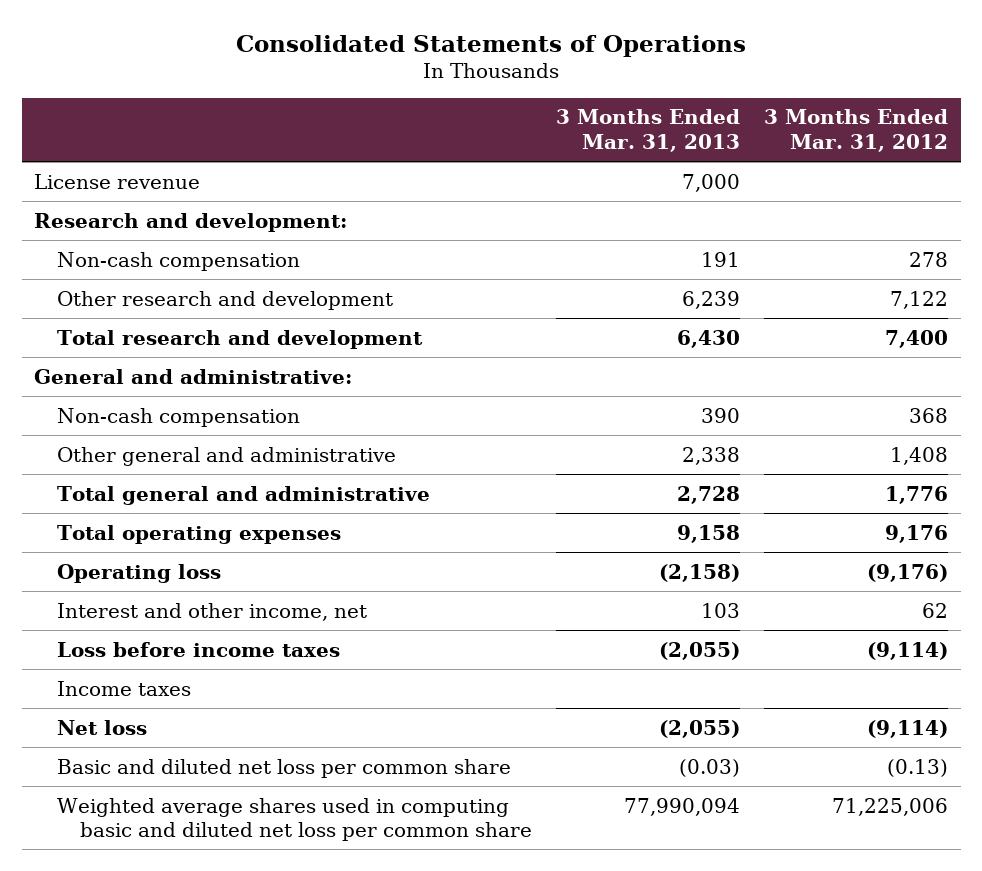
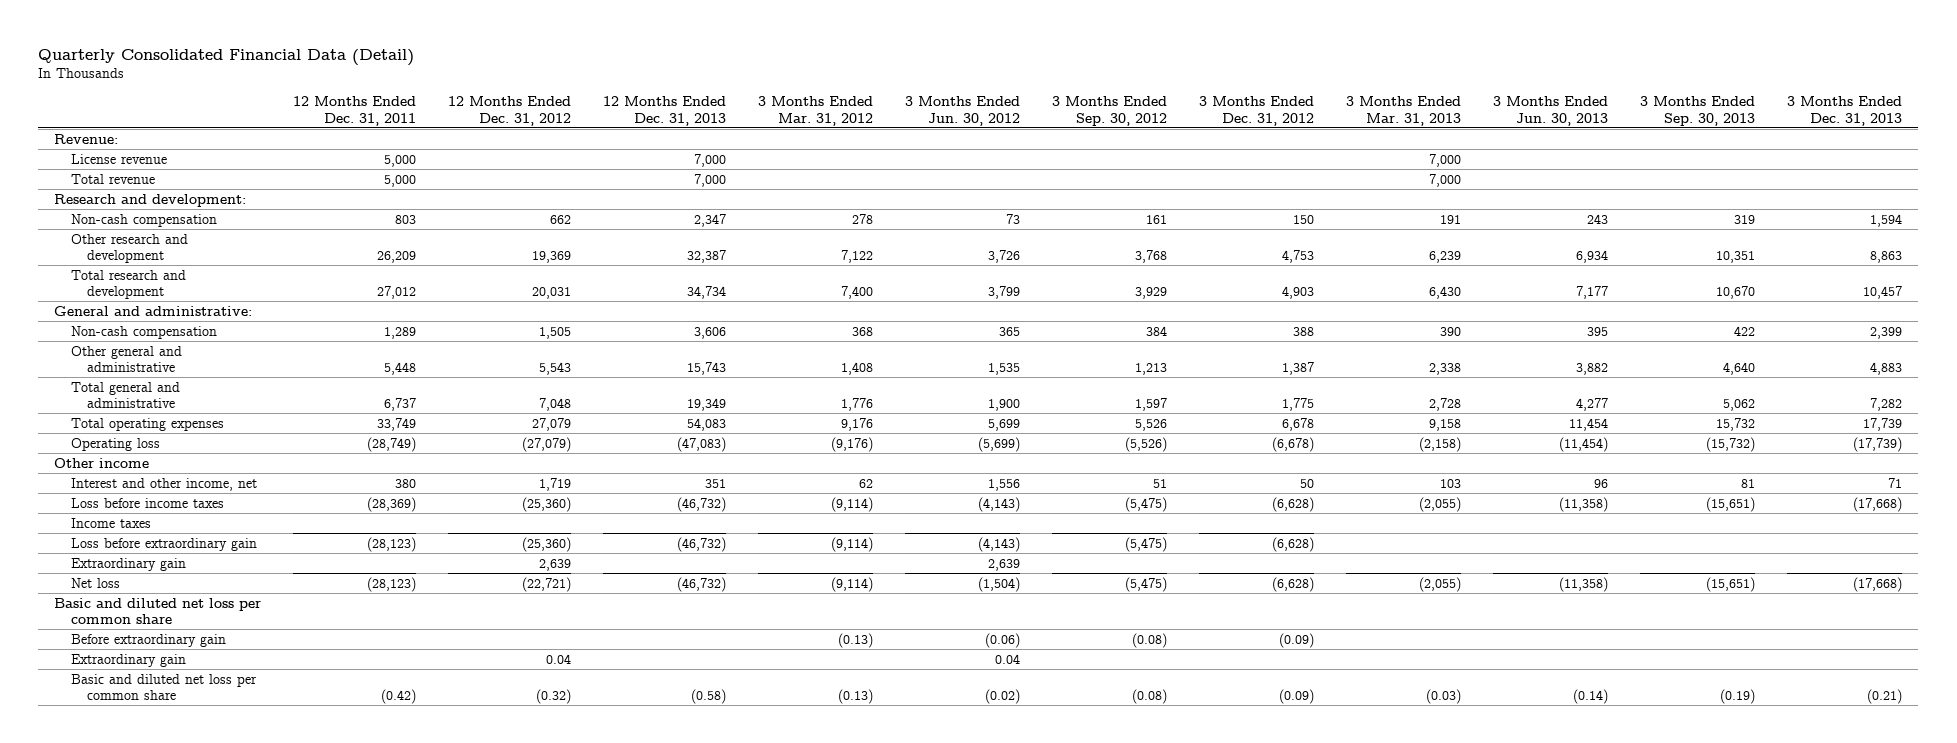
- Consolidated Statements of Operations
+ Quarterly Consolidated Financial Data (Detail)
- | 3 Months Ended Mar. 31, 2013 | 3 Months Ended Mar. 31, 2012
+ | 12 Months Ended Dec. 31, 2011 | 12 Months Ended Dec. 31, 2012 | 12 Months Ended Dec. 31, 2013 | 3 Months Ended Mar. 31, 2012 | 3 Months Ended Jun. 30, 2012 | 3 Months Ended Sep. 30, 2012 | 3 Months Ended Dec. 31, 2012 | 3 Months Ended Mar. 31, 2013 | 3 Months Ended Jun. 30, 2013 | 3 Months Ended Sep. 30, 2013 | 3 Months Ended Dec. 31, 2013
+ Revenue:
+ Total revenue | 5,000 | | 7,000 | | | | | 7,000 | | |
+ Other income
+ Loss before extraordinary gain | (28,123) | (25,360) | (46,732) | (9,114) | (4,143) | (5,475) | (6,628) | | | |
+ Extraordinary gain | | 2,639 | | | 2,639 | | | | | |
+ Basic and diluted net loss per common share
+ Before extraordinary gain | | | | (0.13) | (0.06) | (0.08) | (0.09) | | | |
+ Extraordinary gain | | 0.04 | | | 0.04 | | | | | |
- Weighted average shares used in computing basic and diluted net loss per common share | 77,990,094 | 71,225,006

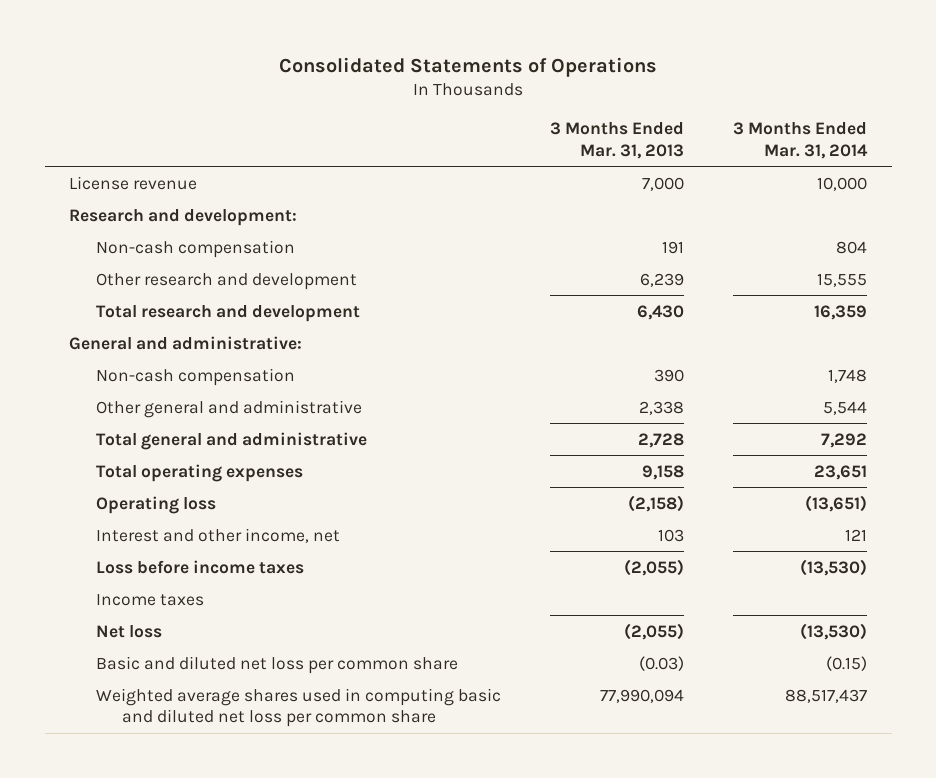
- Quarterly Consolidated Financial Data (Detail)
+ Consolidated Statements of Operations
- | 12 Months Ended Dec. 31, 2011 | 12 Months Ended Dec. 31, 2012 | 12 Months Ended Dec. 31, 2013 | 3 Months Ended Mar. 31, 2012 | 3 Months Ended Jun. 30, 2012 | 3 Months Ended Sep. 30, 2012 | 3 Months Ended Dec. 31, 2012 | 3 Months Ended Mar. 31, 2013 | 3 Months Ended Jun. 30, 2013 | 3 Months Ended Sep. 30, 2013 | 3 Months Ended Dec. 31, 2013
+ | 3 Months Ended Mar. 31, 2013 | 3 Months Ended Mar. 31, 2014
- Revenue:
- Total revenue | 5,000 | | 7,000 | | | | | 7,000 | | |
- Other income
- Loss before extraordinary gain | (28,123) | (25,360) | (46,732) | (9,114) | (4,143) | (5,475) | (6,628) | | | |
- Extraordinary gain | | 2,639 | | | 2,639 | | | | | |
- Basic and diluted net loss per common share
- Before extraordinary gain | | | | (0.13) | (0.06) | (0.08) | (0.09) | | | |
- Extraordinary gain | | 0.04 | | | 0.04 | | | | | |
+ Weighted average shares used in computing basic and diluted net loss per common share | 77,990,094 | 88,517,437

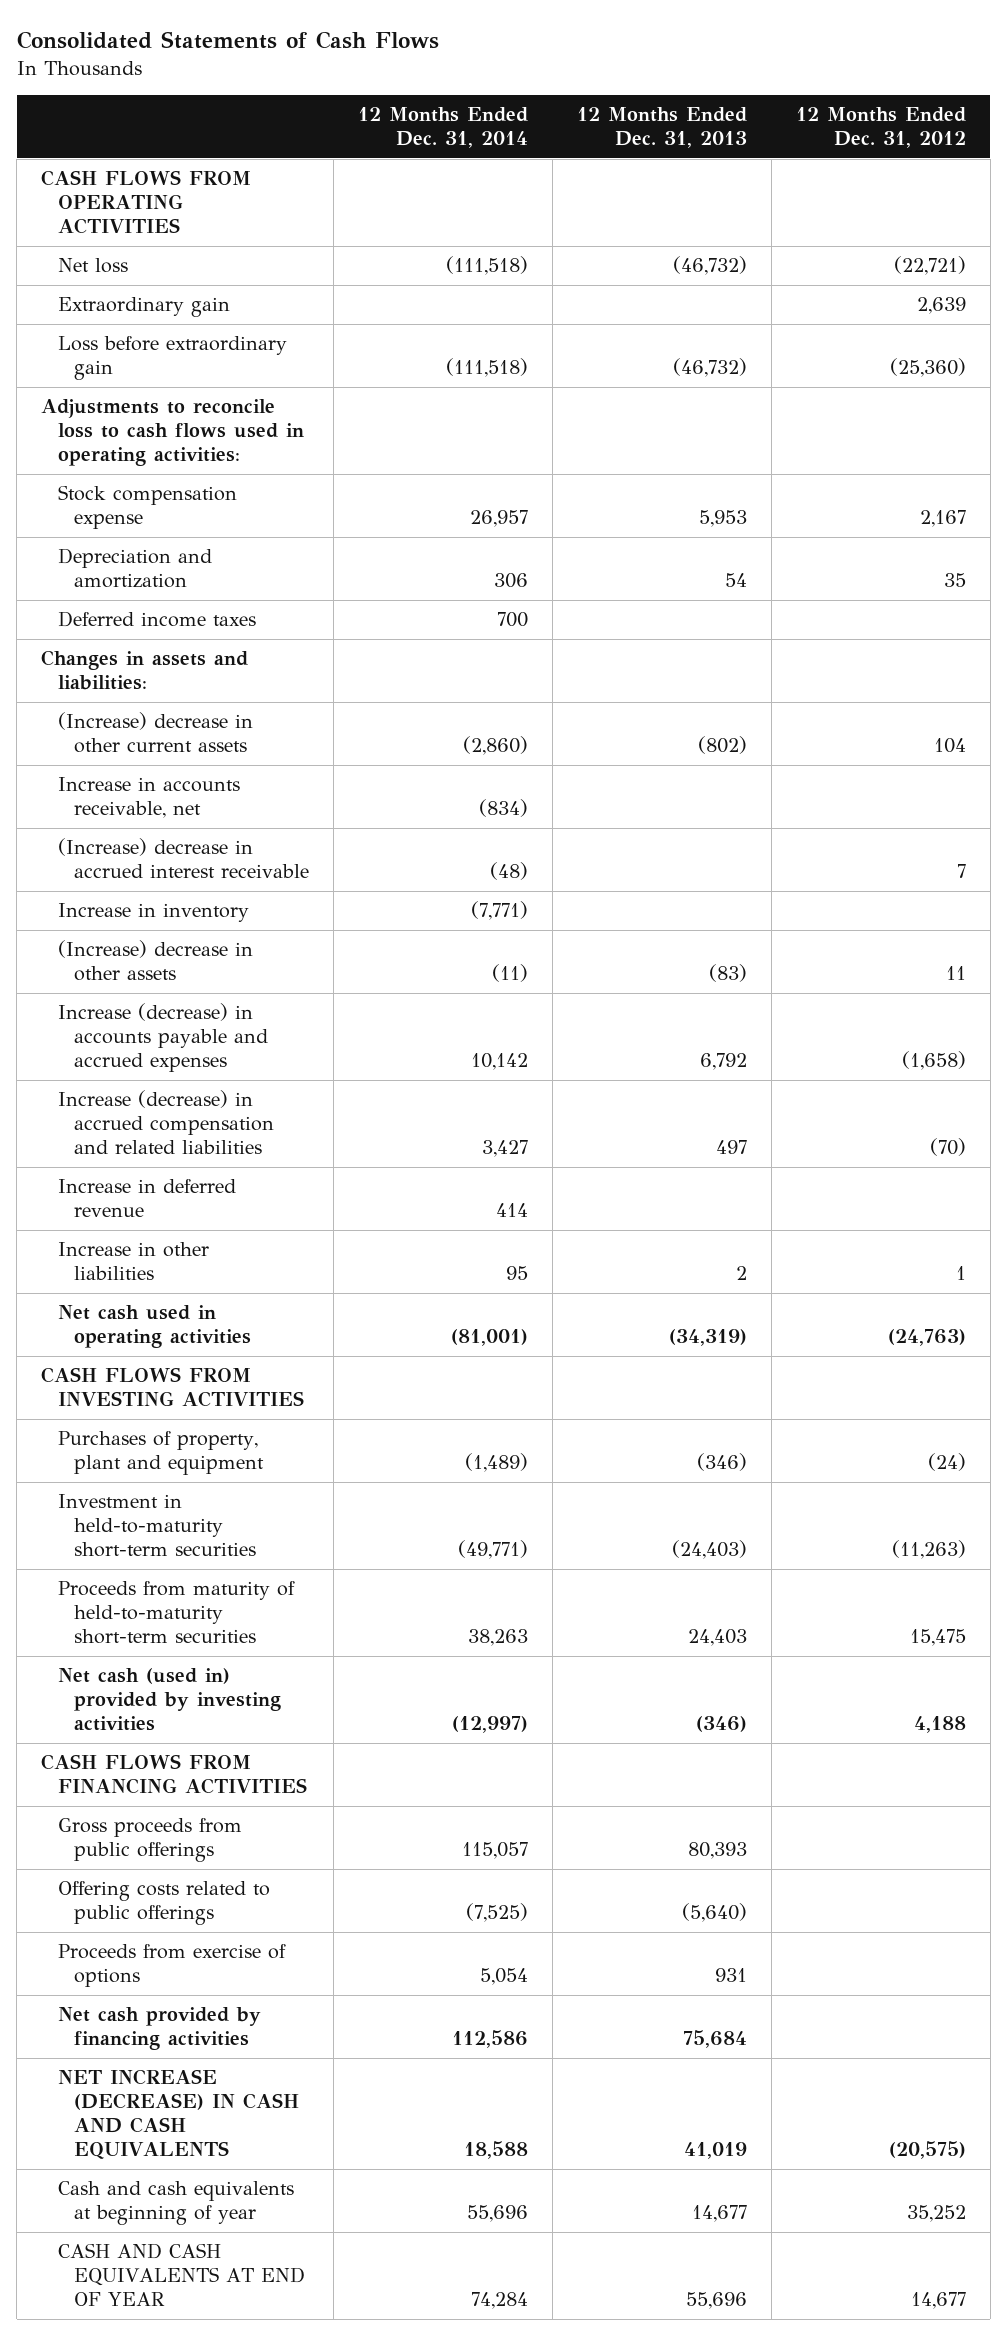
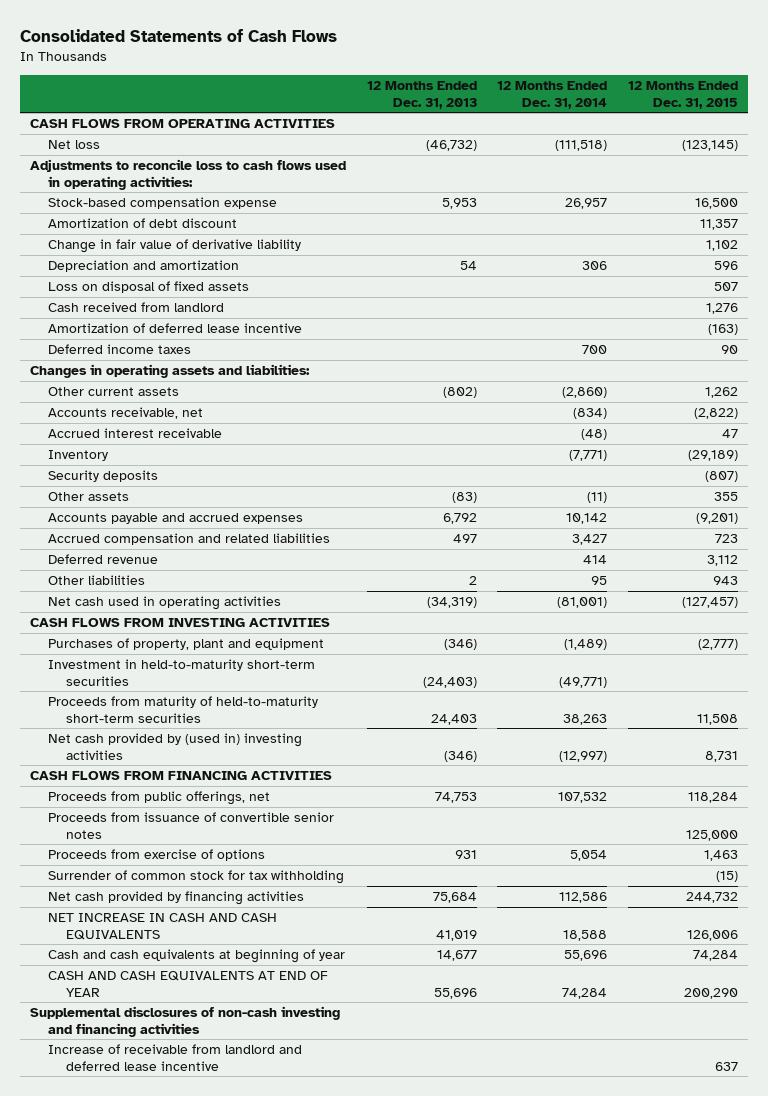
- | 12 Months Ended Dec. 31, 2014 | 12 Months Ended Dec. 31, 2013 | 12 Months Ended Dec. 31, 2012
+ | 12 Months Ended Dec. 31, 2013 | 12 Months Ended Dec. 31, 2014 | 12 Months Ended Dec. 31, 2015
- Extraordinary gain | | | 2,639
- Loss before extraordinary gain | (111,518) | (46,732) | (25,360)
- Stock compensation expense | 26,957 | 5,953 | 2,167
+ Stock-based compensation expense | 5,953 | 26,957 | 16,500
+ Amortization of debt discount | | | 11,357
+ Change in fair value of derivative liability | | | 1,102
+ Loss on disposal of fixed assets | | | 507
+ Cash received from landlord | | | 1,276
+ Amortization of deferred lease incentive | | | (163)
- Changes in assets and liabilities:
- (Increase) decrease in other current assets | (2,860) | (802) | 104
- Increase in accounts receivable, net | (834) | |
- (Increase) decrease in accrued interest receivable | (48) | | 7
- Increase in inventory | (7,771) | |
- (Increase) decrease in other assets | (11) | (83) | 11
- Increase (decrease) in accounts payable and accrued expenses | 10,142 | 6,792 | (1,658)
- Increase (decrease) in accrued compensation and related liabilities | 3,427 | 497 | (70)
- Increase in deferred revenue | 414 | |
- Increase in other liabilities | 95 | 2 | 1
+ Changes in operating assets and liabilities:
+ Other current assets | (802) | (2,860) | 1,262
+ Accounts receivable, net | | (834) | (2,822)
+ Accrued interest receivable | | (48) | 47
+ Inventory | | (7,771) | (29,189)
+ Security deposits | | | (807)
+ Other assets | (83) | (11) | 355
+ Accounts payable and accrued expenses | 6,792 | 10,142 | (9,201)
+ Accrued compensation and related liabilities | 497 | 3,427 | 723
+ Deferred revenue | | 414 | 3,112
+ Other liabilities | 2 | 95 | 943
- Net cash (used in) provided by investing activities | (12,997) | (346) | 4,188
+ Net cash provided by (used in) investing activities | (346) | (12,997) | 8,731
- Gross proceeds from public offerings | 115,057 | 80,393 |
- Offering costs related to public offerings | (7,525) | (5,640) |
+ Proceeds from public offerings, net | 74,753 | 107,532 | 118,284
+ Proceeds from issuance of convertible senior notes | | | 125,000
+ Surrender of common stock for tax withholding | | | (15)
- NET INCREASE (DECREASE) IN CASH AND CASH EQUIVALENTS | 18,588 | 41,019 | (20,575)
+ NET INCREASE IN CASH AND CASH EQUIVALENTS | 41,019 | 18,588 | 126,006
+ Supplemental disclosures of non-cash investing and financing activities
+ Increase of receivable from landlord and deferred lease incentive | | | 637

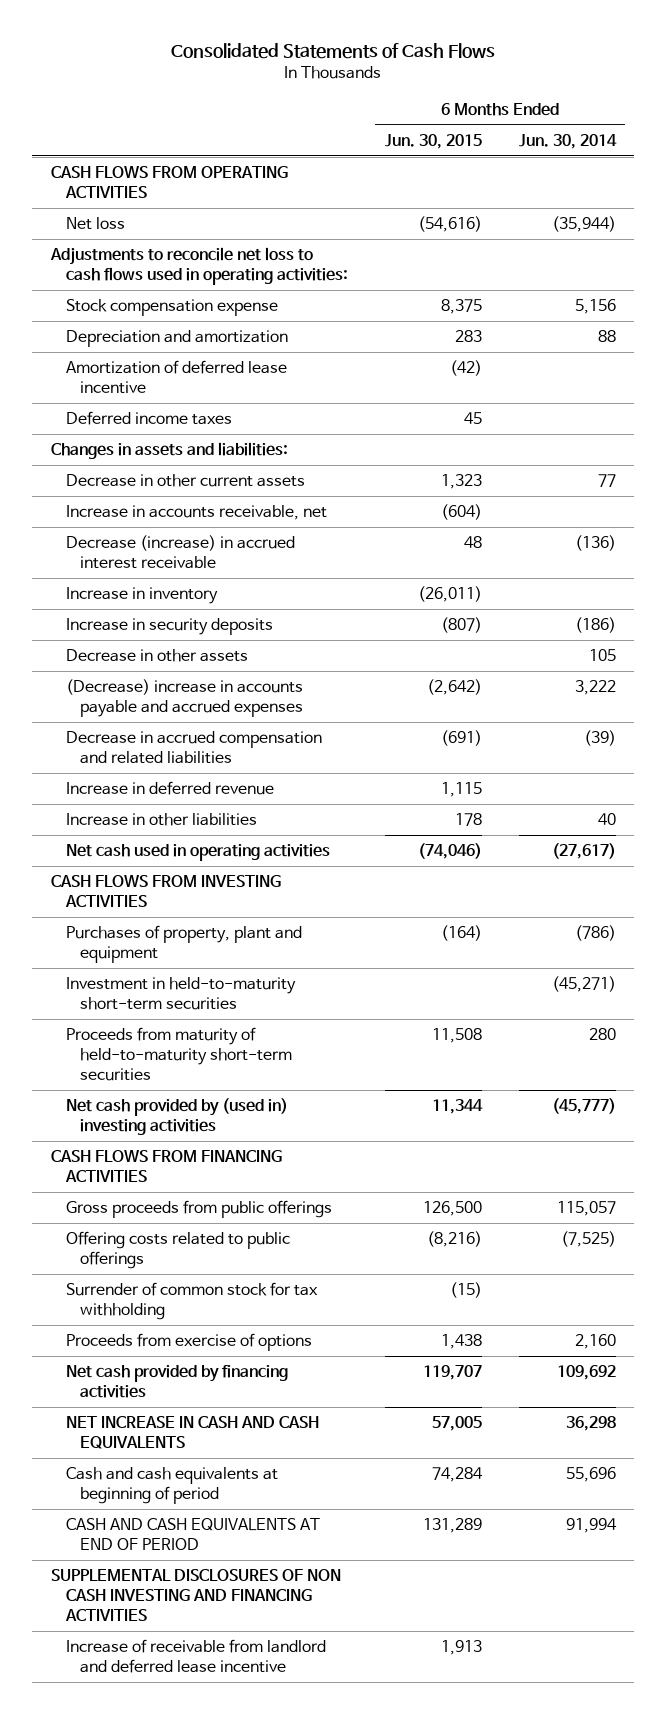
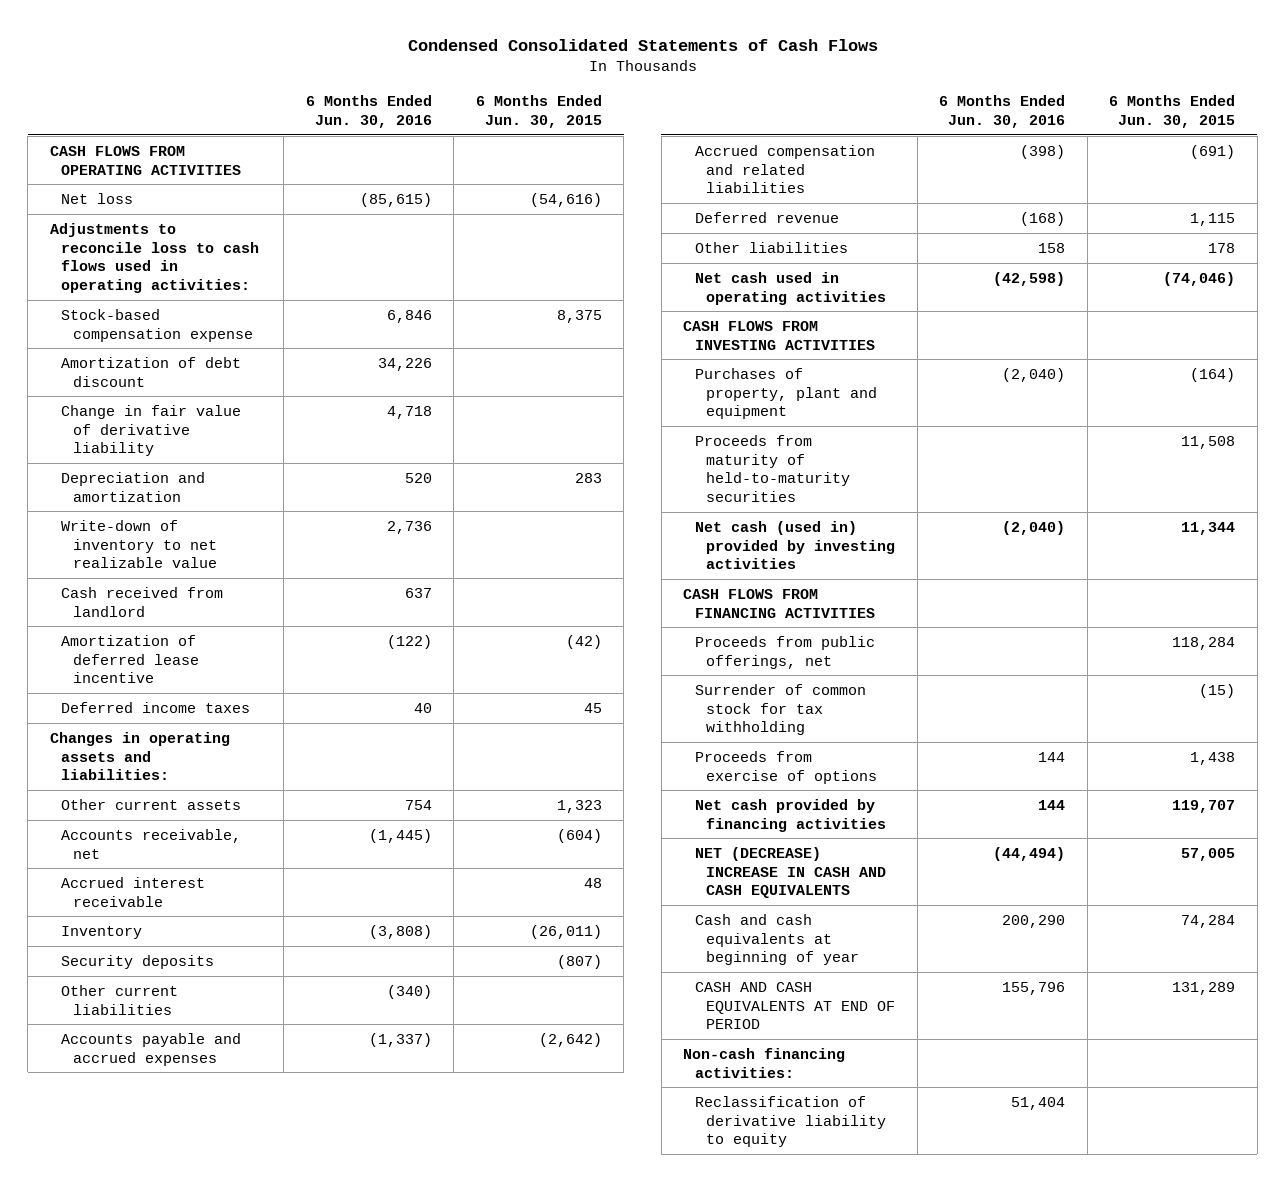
- Consolidated Statements of Cash Flows
+ Condensed Consolidated Statements of Cash Flows
- | 6 Months Ended Jun. 30, 2015 | 6 Months Ended Jun. 30, 2014
+ | 6 Months Ended Jun. 30, 2016 | 6 Months Ended Jun. 30, 2015
- Adjustments to reconcile net loss to cash flows used in operating activities:
- Stock compensation expense | 8,375 | 5,156
+ Adjustments to reconcile loss to cash flows used in operating activities:
+ Stock-based compensation expense | 6,846 | 8,375
+ Amortization of debt discount | 34,226 |
+ Change in fair value of derivative liability | 4,718 |
+ Write-down of inventory to net realizable value | 2,736 |
+ Cash received from landlord | 637 |
- Changes in assets and liabilities:
- Decrease in other current assets | 1,323 | 77
- Increase in accounts receivable, net | (604) |
- Decrease (increase) in accrued interest receivable | 48 | (136)
- Increase in inventory | (26,011) |
- Increase in security deposits | (807) | (186)
- Decrease in other assets | | 105
- (Decrease) increase in accounts payable and accrued expenses | (2,642) | 3,222
- Decrease in accrued compensation and related liabilities | (691) | (39)
- Increase in deferred revenue | 1,115 |
- Increase in other liabilities | 178 | 40
+ Changes in operating assets and liabilities:
+ Other current assets | 754 | 1,323
+ Accounts receivable, net | (1,445) | (604)
+ Accrued interest receivable | | 48
+ Inventory | (3,808) | (26,011)
+ Security deposits | | (807)
+ Other current liabilities | (340) |
+ Accounts payable and accrued expenses | (1,337) | (2,642)
+ Accrued compensation and related liabilities | (398) | (691)
+ Deferred revenue | (168) | 1,115
+ Other liabilities | 158 | 178
- Investment in held-to-maturity short-term securities | | (45,271)
- Proceeds from maturity of held-to-maturity short-term securities | 11,508 | 280
- Net cash provided by (used in) investing activities | 11,344 | (45,777)
+ Proceeds from maturity of held-to-maturity securities | | 11,508
+ Net cash (used in) provided by investing activities | (2,040) | 11,344
- Gross proceeds from public offerings | 126,500 | 115,057
- Offering costs related to public offerings | (8,216) | (7,525)
+ Proceeds from public offerings, net | | 118,284
- NET INCREASE IN CASH AND CASH EQUIVALENTS | 57,005 | 36,298
- Cash and cash equivalents at beginning of period | 74,284 | 55,696
+ NET (DECREASE) INCREASE IN CASH AND CASH EQUIVALENTS | (44,494) | 57,005
+ Cash and cash equivalents at beginning of year | 200,290 | 74,284
- SUPPLEMENTAL DISCLOSURES OF NON CASH INVESTING AND FINANCING ACTIVITIES
- Increase of receivable from landlord and deferred lease incentive | 1,913 |
+ Non-cash financing activities:
+ Reclassification of derivative liability to equity | 51,404 |

